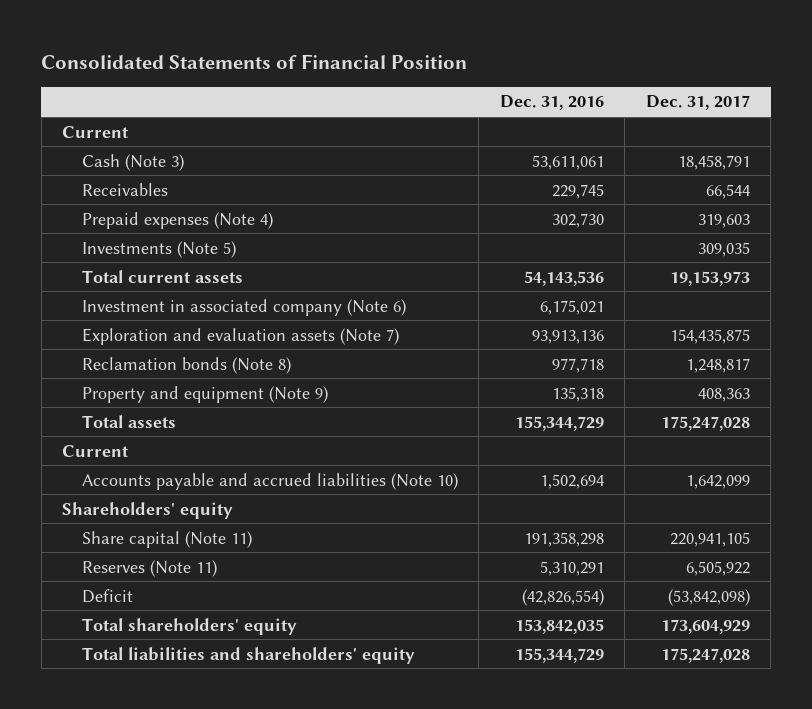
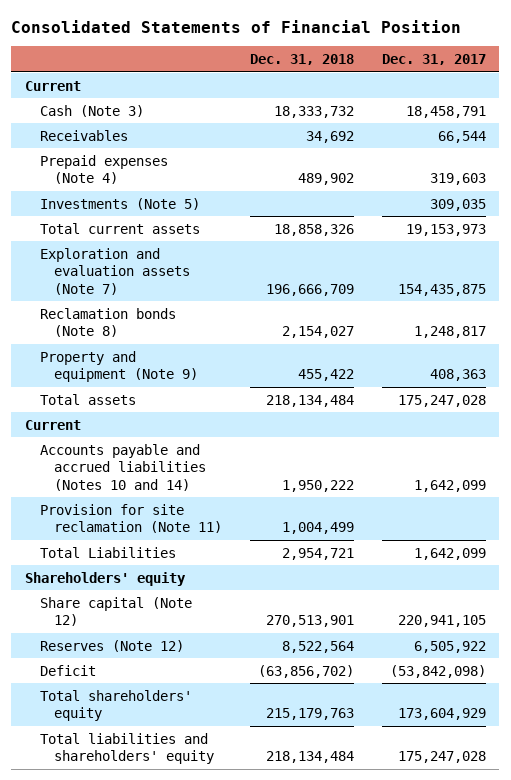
- | Dec. 31, 2016 | Dec. 31, 2017
+ | Dec. 31, 2018 | Dec. 31, 2017
- Investment in associated company (Note 6) | 6,175,021 |
- Accounts payable and accrued liabilities (Note 10) | 1,502,694 | 1,642,099
+ Accounts payable and accrued liabilities (Notes 10 and 14) | 1,950,222 | 1,642,099
+ Provision for site reclamation (Note 11) | 1,004,499 |
+ Total Liabilities | 2,954,721 | 1,642,099
- Share capital (Note 11) | 191,358,298 | 220,941,105
- Reserves (Note 11) | 5,310,291 | 6,505,922
+ Share capital (Note 12) | 270,513,901 | 220,941,105
+ Reserves (Note 12) | 8,522,564 | 6,505,922

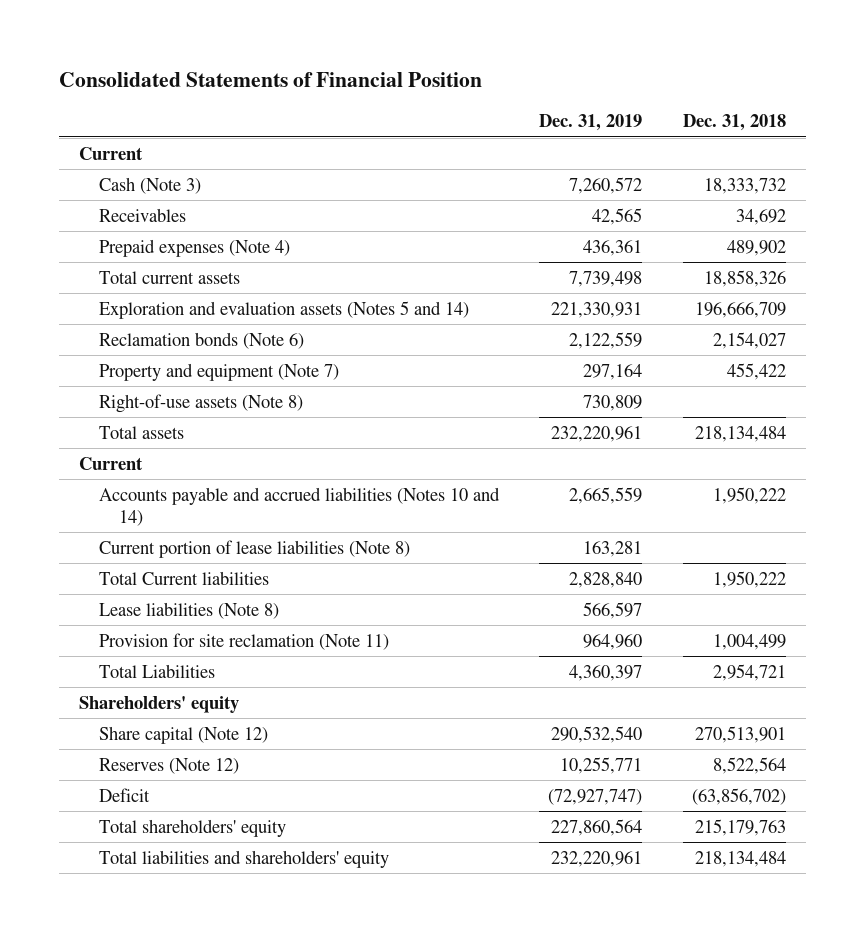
- | Dec. 31, 2018 | Dec. 31, 2017
+ | Dec. 31, 2019 | Dec. 31, 2018
- Investments (Note 5) | | 309,035
- Exploration and evaluation assets (Note 7) | 196,666,709 | 154,435,875
- Reclamation bonds (Note 8) | 2,154,027 | 1,248,817
- Property and equipment (Note 9) | 455,422 | 408,363
+ Exploration and evaluation assets (Notes 5 and 14) | 221,330,931 | 196,666,709
+ Reclamation bonds (Note 6) | 2,122,559 | 2,154,027
+ Property and equipment (Note 7) | 297,164 | 455,422
+ Right-of-use assets (Note 8) | 730,809 |
+ Current portion of lease liabilities (Note 8) | 163,281 |
+ Total Current liabilities | 2,828,840 | 1,950,222
+ Lease liabilities (Note 8) | 566,597 |

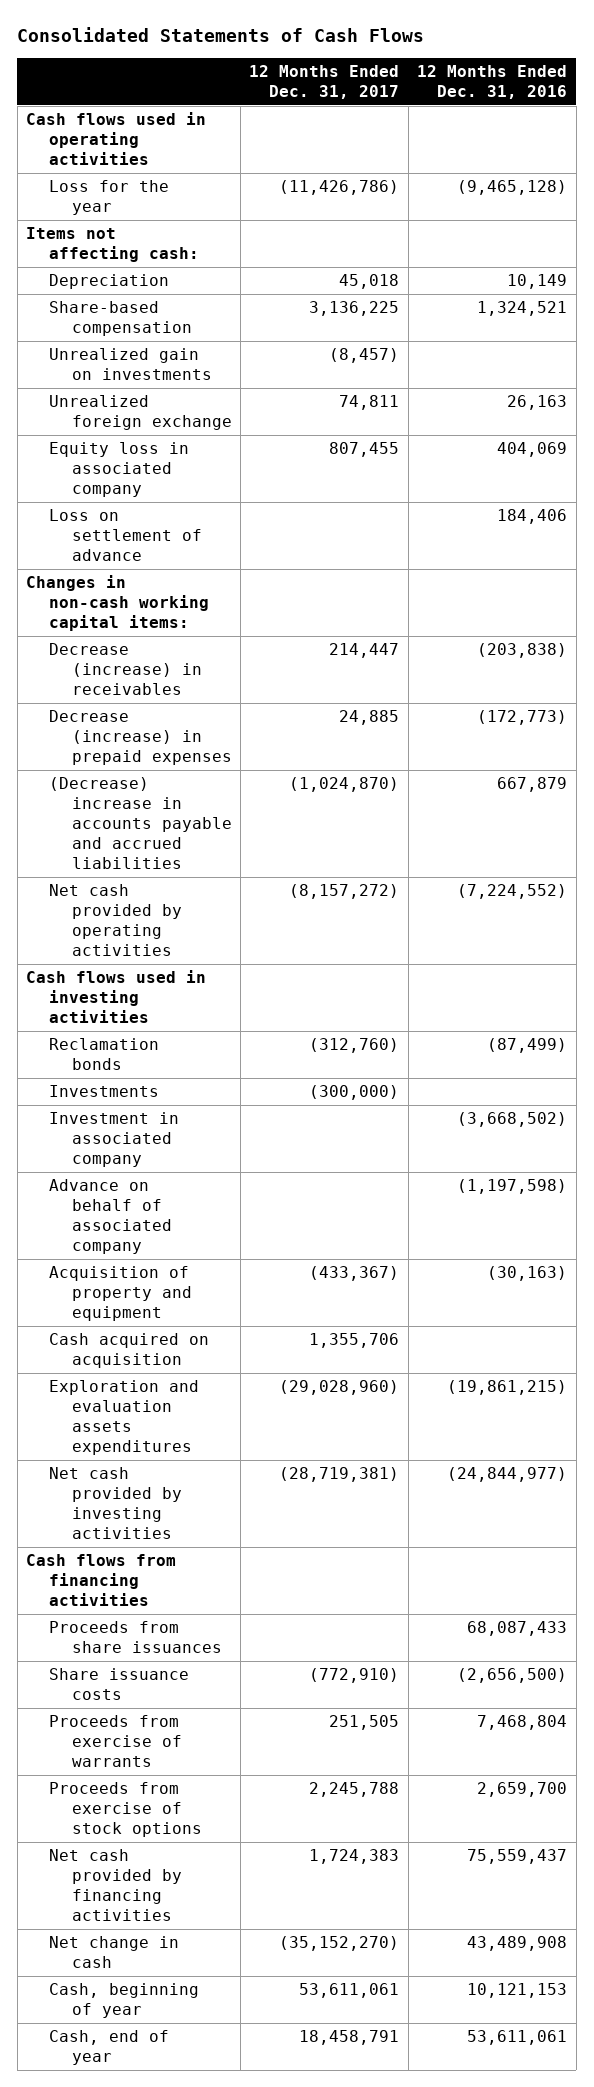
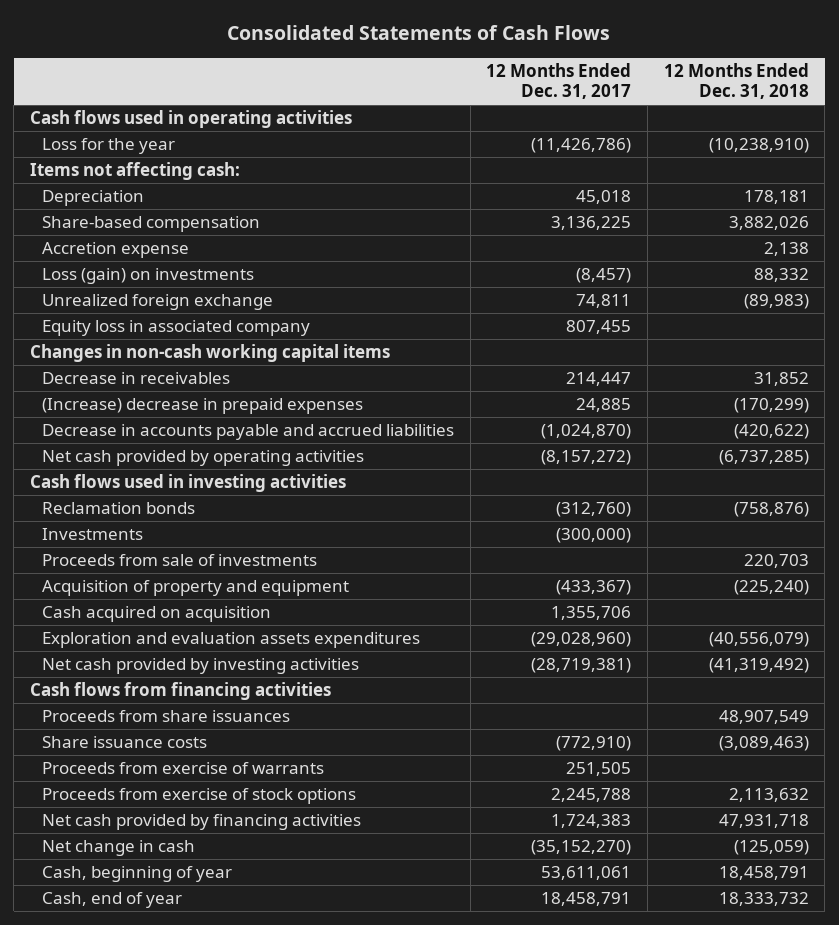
- | 12 Months Ended Dec. 31, 2017 | 12 Months Ended Dec. 31, 2016
+ | 12 Months Ended Dec. 31, 2017 | 12 Months Ended Dec. 31, 2018
- Unrealized gain on investments | (8,457) |
+ Accretion expense | | 2,138
+ Loss (gain) on investments | (8,457) | 88,332
- Loss on settlement of advance | | 184,406
- Changes in non-cash working capital items:
- Decrease (increase) in receivables | 214,447 | (203,838)
- Decrease (increase) in prepaid expenses | 24,885 | (172,773)
- (Decrease) increase in accounts payable and accrued liabilities | (1,024,870) | 667,879
+ Changes in non-cash working capital items
+ Decrease in receivables | 214,447 | 31,852
+ (Increase) decrease in prepaid expenses | 24,885 | (170,299)
+ Decrease in accounts payable and accrued liabilities | (1,024,870) | (420,622)
- Investment in associated company | | (3,668,502)
- Advance on behalf of associated company | | (1,197,598)
+ Proceeds from sale of investments | | 220,703

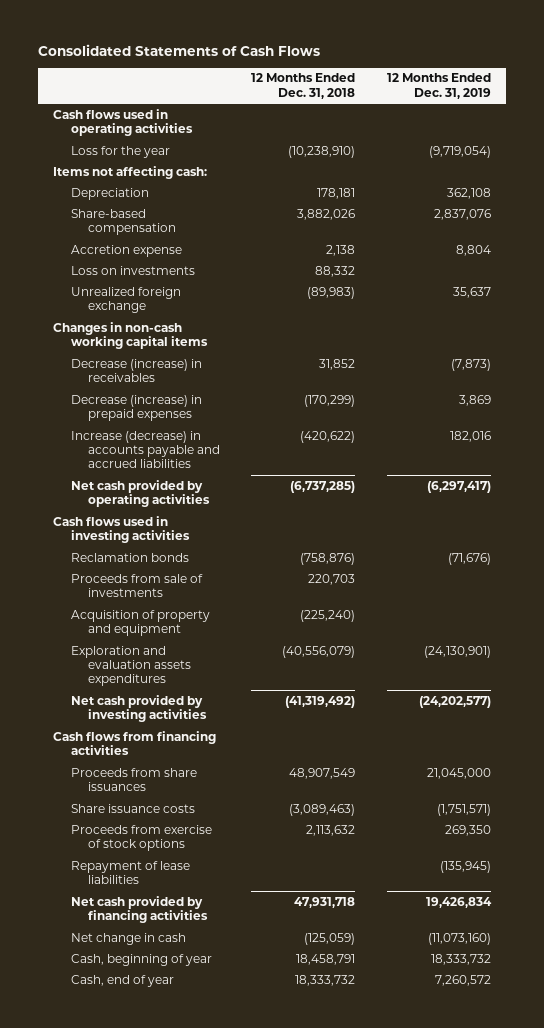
- | 12 Months Ended Dec. 31, 2017 | 12 Months Ended Dec. 31, 2018
+ | 12 Months Ended Dec. 31, 2018 | 12 Months Ended Dec. 31, 2019
- Loss (gain) on investments | (8,457) | 88,332
+ Loss on investments | 88,332 |
- Equity loss in associated company | 807,455 |
- Decrease in receivables | 214,447 | 31,852
- (Increase) decrease in prepaid expenses | 24,885 | (170,299)
- Decrease in accounts payable and accrued liabilities | (1,024,870) | (420,622)
+ Decrease (increase) in receivables | 31,852 | (7,873)
+ Decrease (increase) in prepaid expenses | (170,299) | 3,869
+ Increase (decrease) in accounts payable and accrued liabilities | (420,622) | 182,016
- Investments | (300,000) |
- Cash acquired on acquisition | 1,355,706 |
- Proceeds from exercise of warrants | 251,505 |
+ Repayment of lease liabilities | | (135,945)

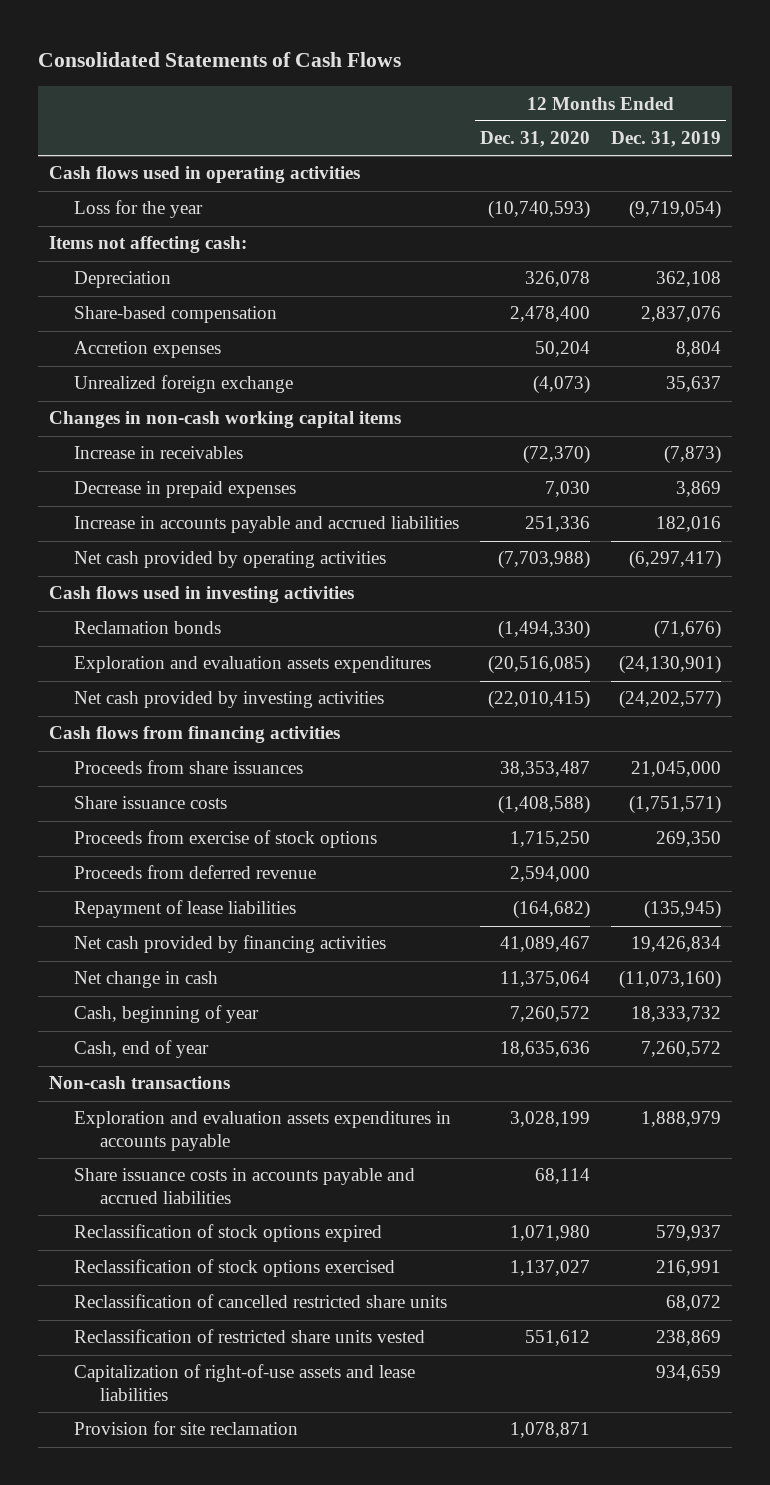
- | 12 Months Ended Dec. 31, 2018 | 12 Months Ended Dec. 31, 2019
+ | 12 Months Ended Dec. 31, 2020 | 12 Months Ended Dec. 31, 2019
- Accretion expense | 2,138 | 8,804
- Loss on investments | 88,332 |
+ Accretion expenses | 50,204 | 8,804
- Decrease (increase) in receivables | 31,852 | (7,873)
- Decrease (increase) in prepaid expenses | (170,299) | 3,869
- Increase (decrease) in accounts payable and accrued liabilities | (420,622) | 182,016
+ Increase in receivables | (72,370) | (7,873)
+ Decrease in prepaid expenses | 7,030 | 3,869
+ Increase in accounts payable and accrued liabilities | 251,336 | 182,016
- Proceeds from sale of investments | 220,703 |
- Acquisition of property and equipment | (225,240) |
+ Proceeds from deferred revenue | 2,594,000 |
+ Non-cash transactions
+ Exploration and evaluation assets expenditures in accounts payable | 3,028,199 | 1,888,979
+ Share issuance costs in accounts payable and accrued liabilities | 68,114 |
+ Reclassification of stock options expired | 1,071,980 | 579,937
+ Reclassification of stock options exercised | 1,137,027 | 216,991
+ Reclassification of cancelled restricted share units | | 68,072
+ Reclassification of restricted share units vested | 551,612 | 238,869
+ Capitalization of right-of-use assets and lease liabilities | | 934,659
+ Provision for site reclamation | 1,078,871 |

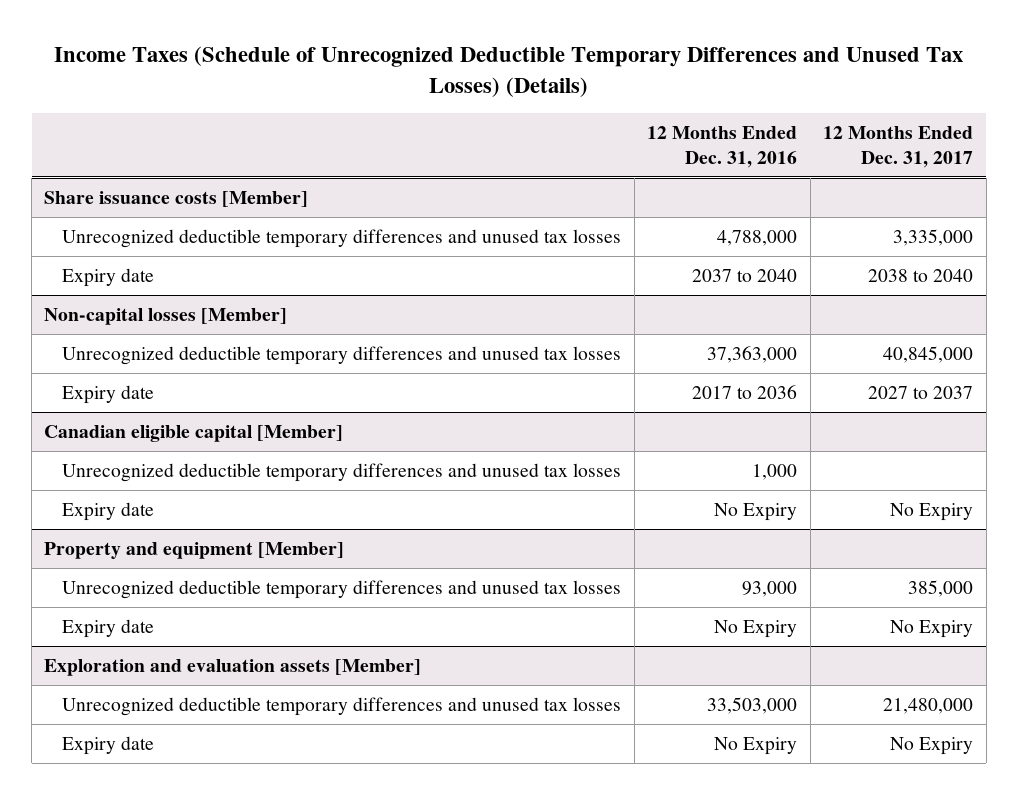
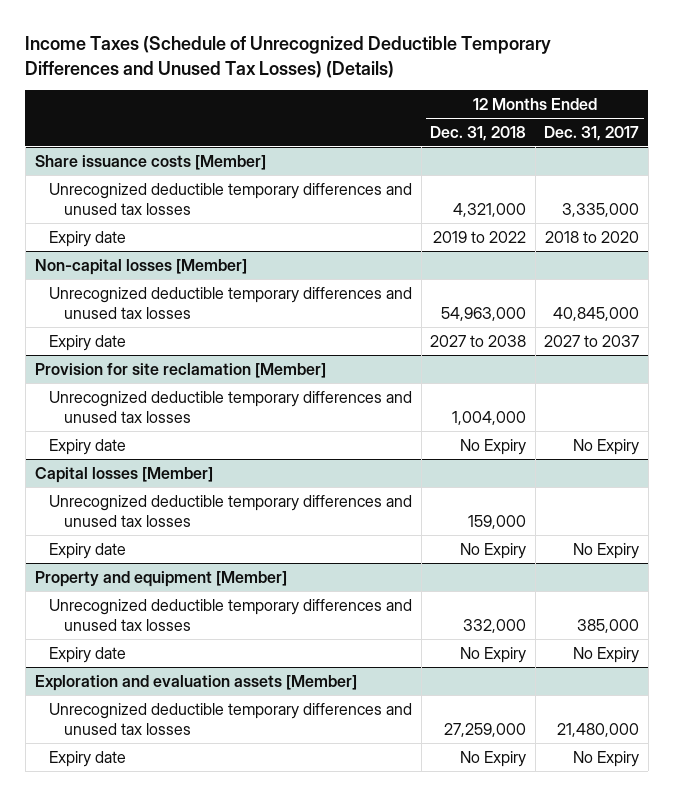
- | 12 Months Ended Dec. 31, 2016 | 12 Months Ended Dec. 31, 2017
+ | 12 Months Ended Dec. 31, 2018 | 12 Months Ended Dec. 31, 2017
@ Share issuance costs [Member]
- Expiry date | 2037 to 2040 | 2038 to 2040
+ Expiry date | 2019 to 2022 | 2018 to 2020
- Canadian eligible capital [Member]
+ Provision for site reclamation [Member]
+ Capital losses [Member]
+ Unrecognized deductible temporary differences and unused tax losses | 159,000 |
+ Expiry date | No Expiry | No Expiry

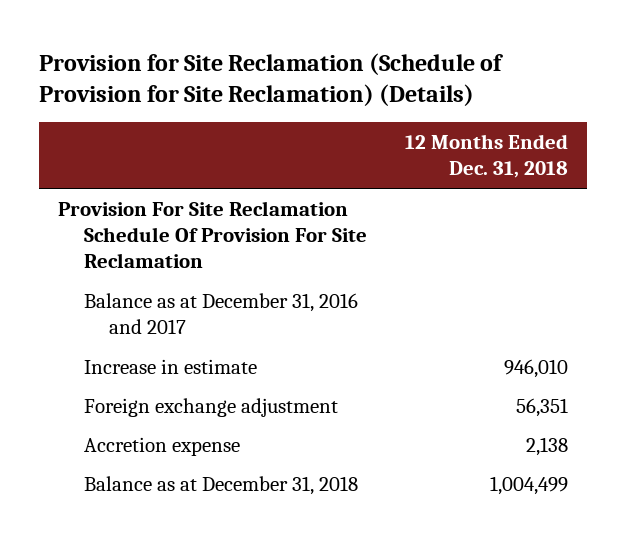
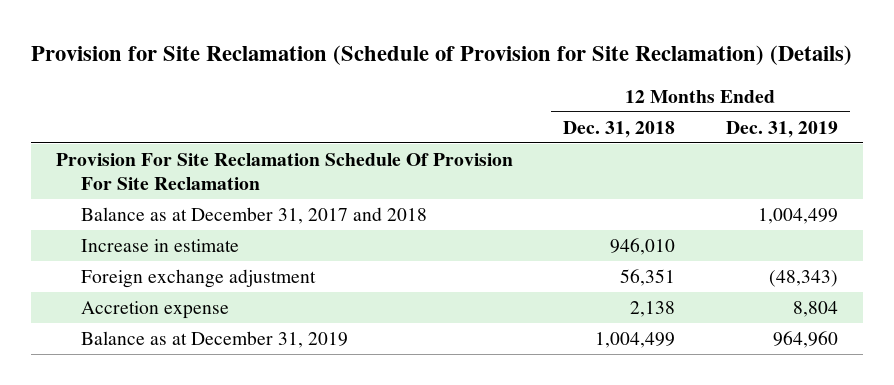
- | 12 Months Ended Dec. 31, 2018
+ | 12 Months Ended Dec. 31, 2018 | 12 Months Ended Dec. 31, 2019
- Balance as at December 31, 2016 and 2017
+ Balance as at December 31, 2017 and 2018 | | 1,004,499
- Balance as at December 31, 2018 | 1,004,499
+ Balance as at December 31, 2019 | 1,004,499 | 964,960

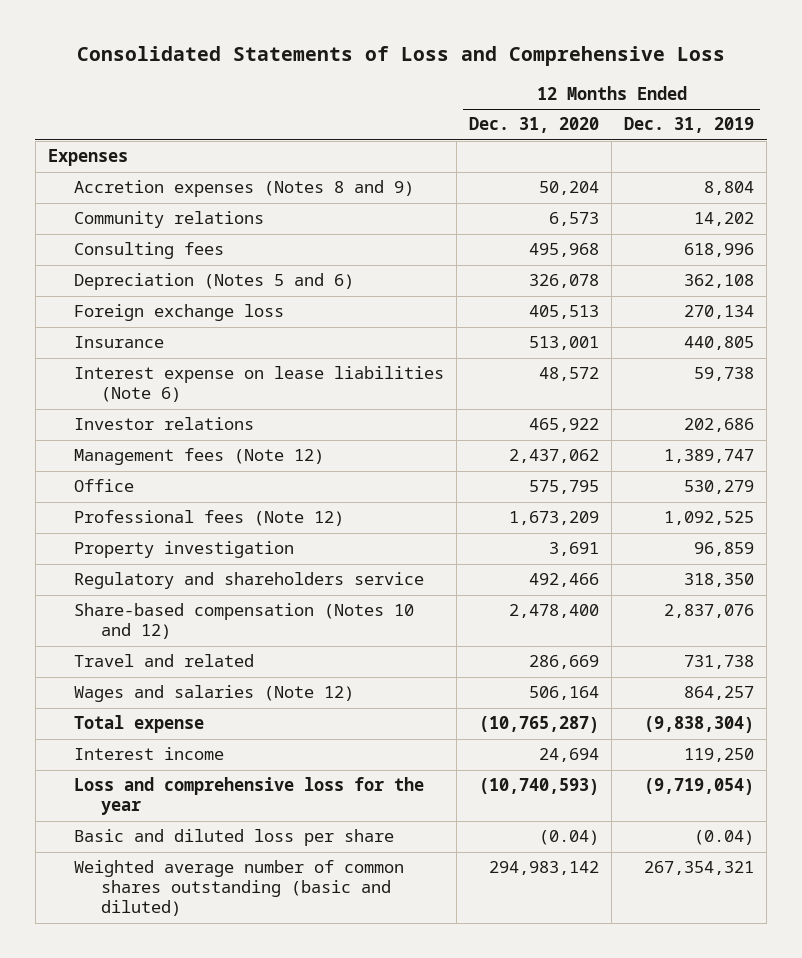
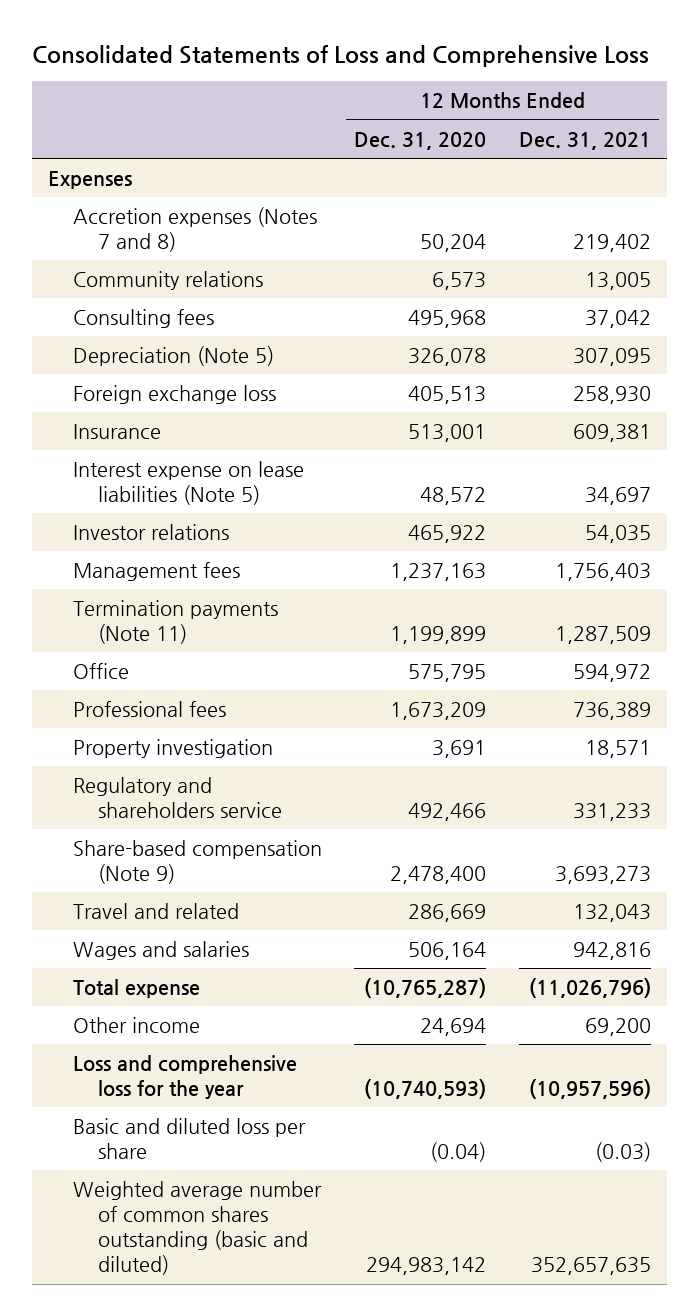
- | 12 Months Ended Dec. 31, 2020 | 12 Months Ended Dec. 31, 2019
+ | 12 Months Ended Dec. 31, 2020 | 12 Months Ended Dec. 31, 2021
- Accretion expenses (Notes 8 and 9) | 50,204 | 8,804
+ Accretion expenses (Notes 7 and 8) | 50,204 | 219,402
- Depreciation (Notes 5 and 6) | 326,078 | 362,108
+ Depreciation (Note 5) | 326,078 | 307,095
- Interest expense on lease liabilities (Note 6) | 48,572 | 59,738
+ Interest expense on lease liabilities (Note 5) | 48,572 | 34,697
- Management fees (Note 12) | 2,437,062 | 1,389,747
+ Management fees | 1,237,163 | 1,756,403
+ Termination payments (Note 11) | 1,199,899 | 1,287,509
- Professional fees (Note 12) | 1,673,209 | 1,092,525
+ Professional fees | 1,673,209 | 736,389
- Share-based compensation (Notes 10 and 12) | 2,478,400 | 2,837,076
+ Share-based compensation (Note 9) | 2,478,400 | 3,693,273
- Wages and salaries (Note 12) | 506,164 | 864,257
+ Wages and salaries | 506,164 | 942,816
- Interest income | 24,694 | 119,250
+ Other income | 24,694 | 69,200

